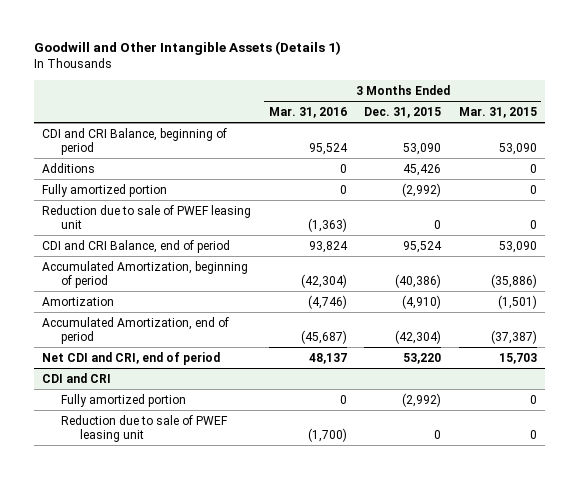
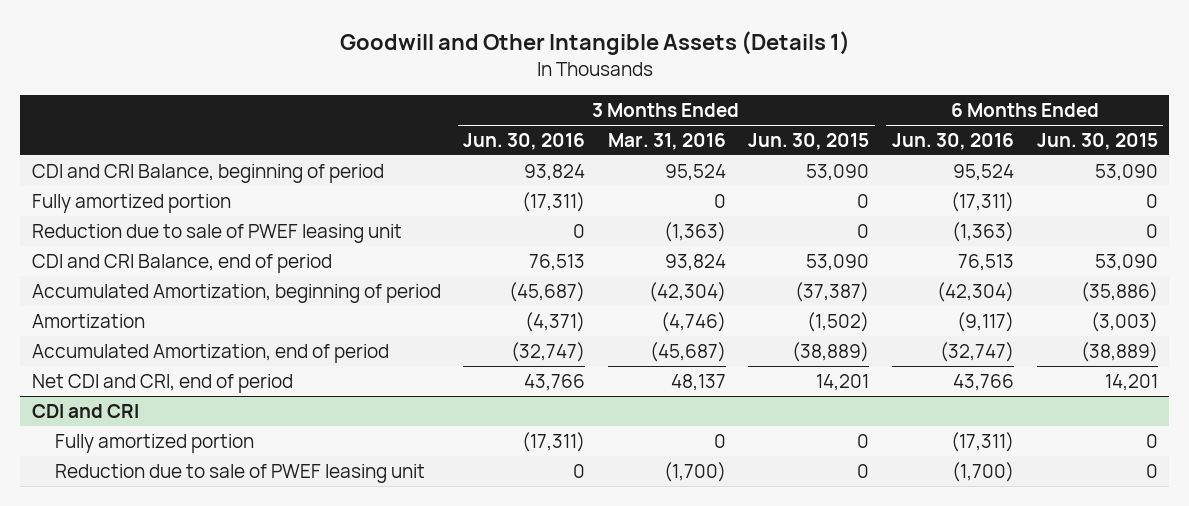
- | 3 Months Ended Mar. 31, 2016 | 3 Months Ended Dec. 31, 2015 | 3 Months Ended Mar. 31, 2015
+ | 3 Months Ended Jun. 30, 2016 | 3 Months Ended Mar. 31, 2016 | 3 Months Ended Jun. 30, 2015 | 6 Months Ended Jun. 30, 2016 | 6 Months Ended Jun. 30, 2015
- Additions | 0 | 45,426 | 0

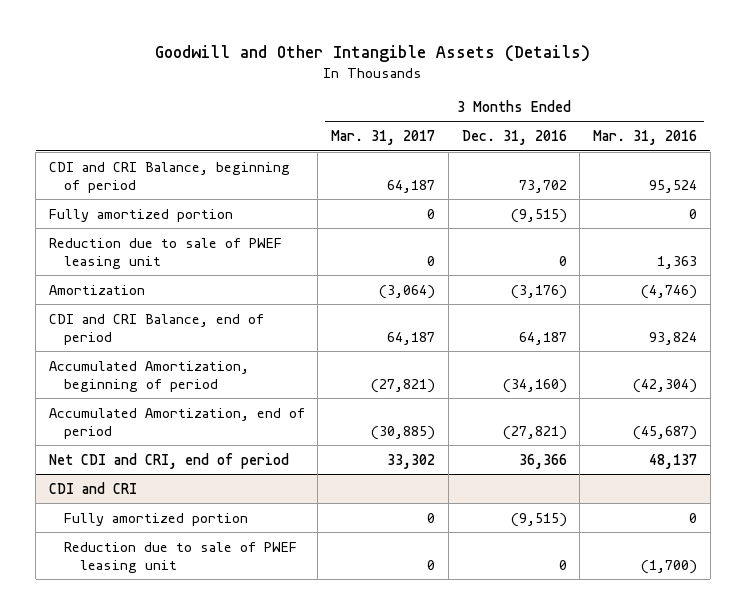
- Goodwill and Other Intangible Assets (Details 1)
+ Goodwill and Other Intangible Assets (Details)
- | 3 Months Ended Jun. 30, 2016 | 3 Months Ended Mar. 31, 2016 | 3 Months Ended Jun. 30, 2015 | 6 Months Ended Jun. 30, 2016 | 6 Months Ended Jun. 30, 2015
+ | 3 Months Ended Mar. 31, 2017 | 3 Months Ended Dec. 31, 2016 | 3 Months Ended Mar. 31, 2016
- Reduction due to sale of PWEF leasing unit | 0 | (1,363) | 0 | (1,363) | 0
+ Reduction due to sale of PWEF leasing unit | 0 | 0 | 1,363
moved up: Amortization | (3,064) | (3,176) | (4,746)

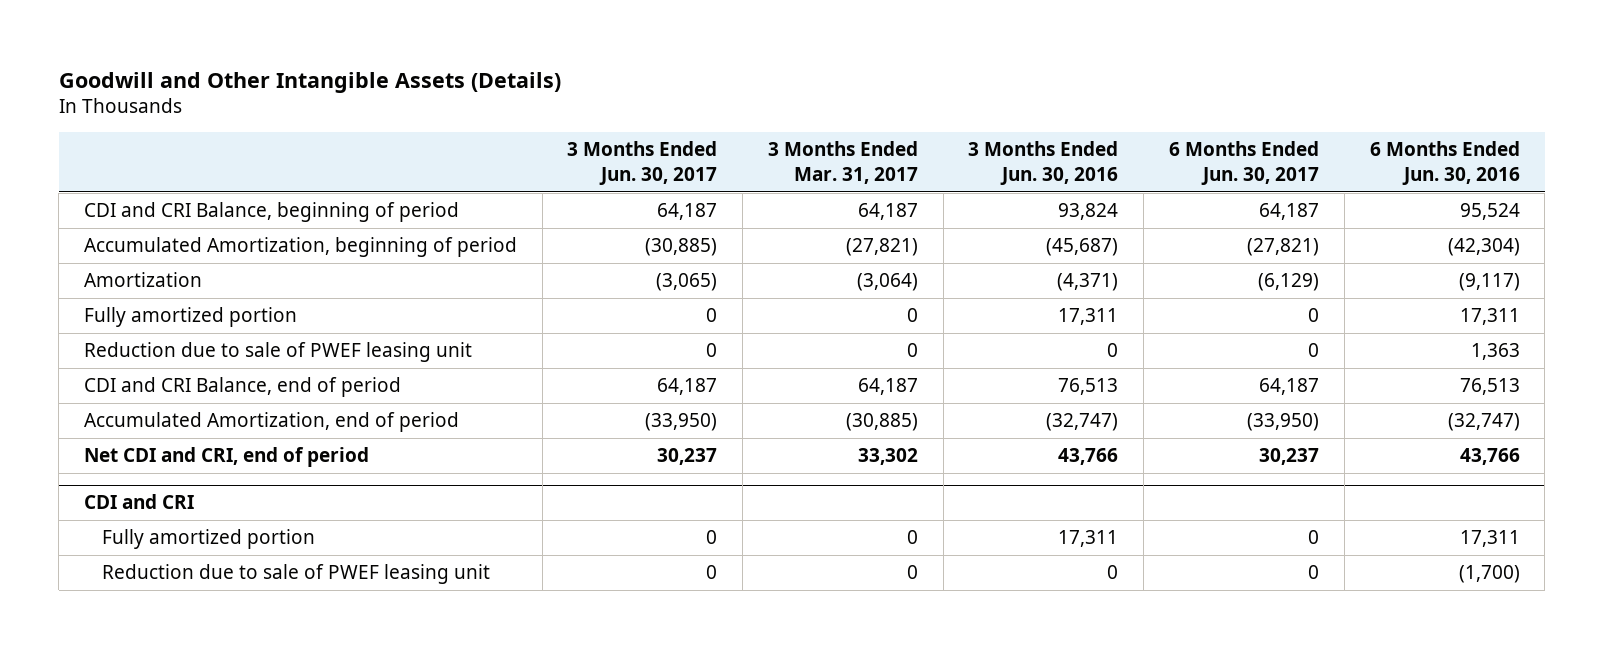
- | 3 Months Ended Mar. 31, 2017 | 3 Months Ended Dec. 31, 2016 | 3 Months Ended Mar. 31, 2016
+ | 3 Months Ended Jun. 30, 2017 | 3 Months Ended Mar. 31, 2017 | 3 Months Ended Jun. 30, 2016 | 6 Months Ended Jun. 30, 2017 | 6 Months Ended Jun. 30, 2016
moved up: Accumulated Amortization, beginning of period | (30,885) | (27,821) | (45,687) | (27,821) | (42,304)
moved up: Amortization | (3,065) | (3,064) | (4,371) | (6,129) | (9,117)

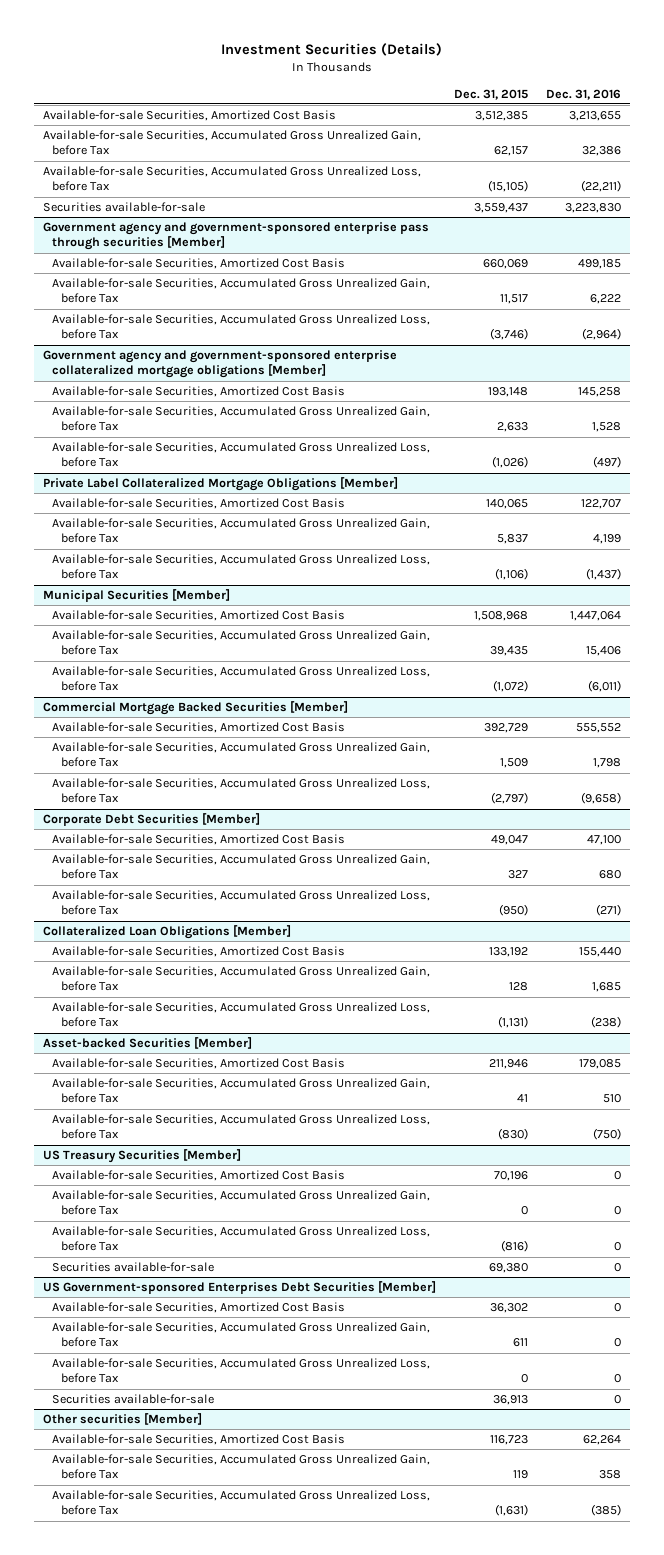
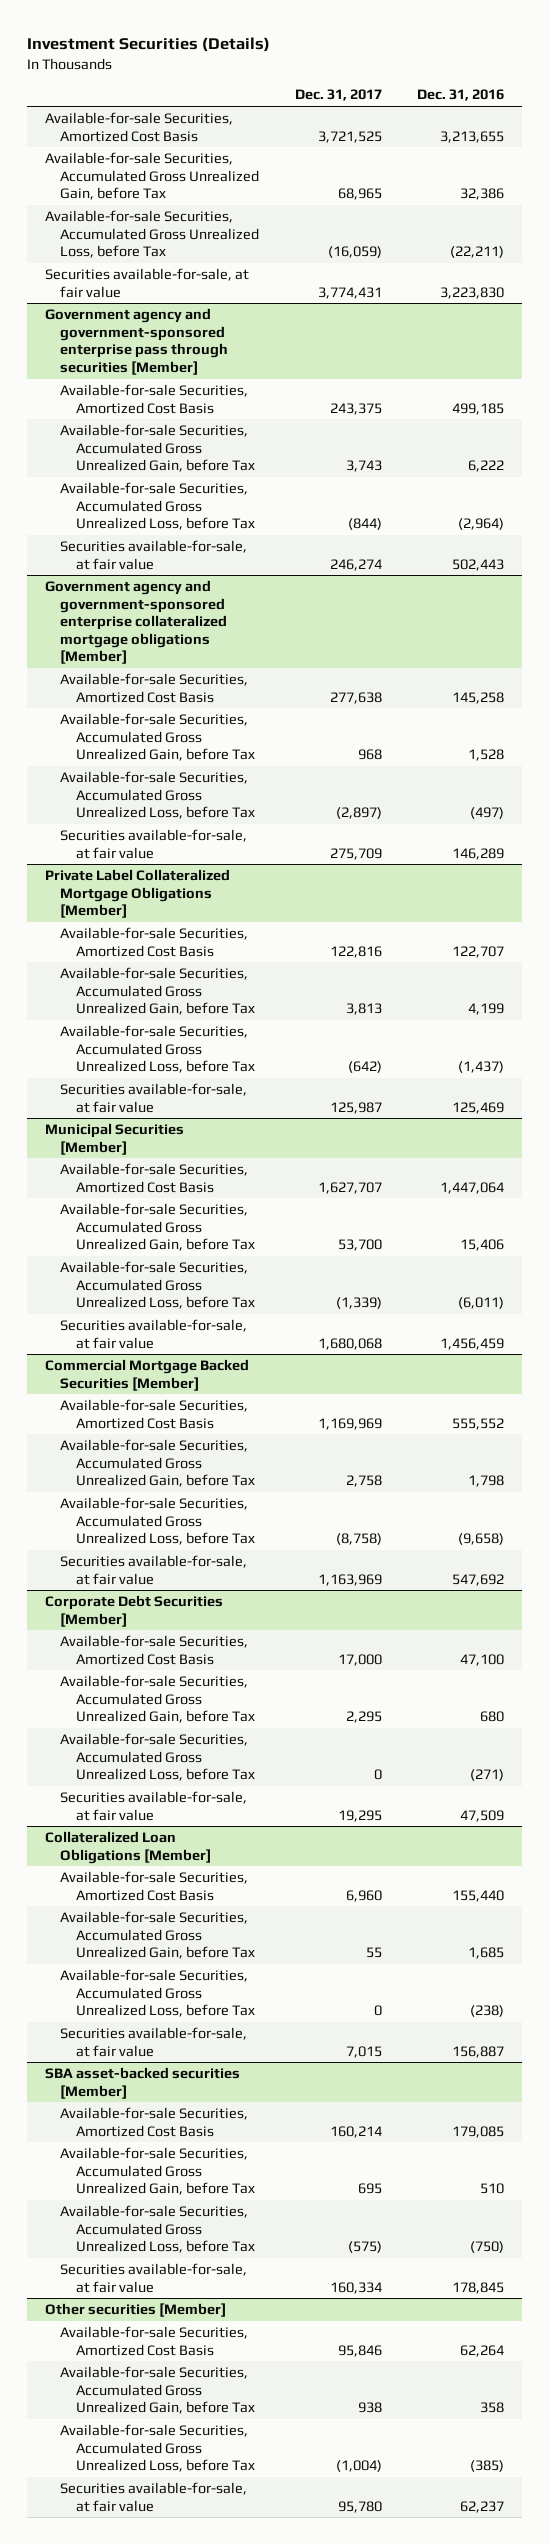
- | Dec. 31, 2015 | Dec. 31, 2016
+ | Dec. 31, 2017 | Dec. 31, 2016
- Securities available-for-sale | 3,559,437 | 3,223,830
+ Securities available-for-sale, at fair value | 3,774,431 | 3,223,830
@ Government agency and government-sponsored enterprise pass through securities [Member]
+ Securities available-for-sale, at fair value | 246,274 | 502,443
@ Government agency and government-sponsored enterprise collateralized mortgage obligations [Member]
+ Securities available-for-sale, at fair value | 275,709 | 146,289
@ Private Label Collateralized Mortgage Obligations [Member]
+ Securities available-for-sale, at fair value | 125,987 | 125,469
@ Municipal Securities [Member]
+ Securities available-for-sale, at fair value | 1,680,068 | 1,456,459
@ Commercial Mortgage Backed Securities [Member]
+ Securities available-for-sale, at fair value | 1,163,969 | 547,692
@ Corporate Debt Securities [Member]
+ Securities available-for-sale, at fair value | 19,295 | 47,509
- Asset-backed Securities [Member]
@ Collateralized Loan Obligations [Member]
+ Securities available-for-sale, at fair value | 7,015 | 156,887
+ SBA asset-backed securities [Member]
- US Treasury Securities [Member]
- Available-for-sale Securities, Amortized Cost Basis | 70,196 | 0
- Available-for-sale Securities, Accumulated Gross Unrealized Gain, before Tax | 0 | 0
- Available-for-sale Securities, Accumulated Gross Unrealized Loss, before Tax | (816) | 0
- Securities available-for-sale | 69,380 | 0
- US Government-sponsored Enterprises Debt Securities [Member]
- Available-for-sale Securities, Amortized Cost Basis | 36,302 | 0
- Available-for-sale Securities, Accumulated Gross Unrealized Gain, before Tax | 611 | 0
- Available-for-sale Securities, Accumulated Gross Unrealized Loss, before Tax | 0 | 0
- Securities available-for-sale | 36,913 | 0
+ Securities available-for-sale, at fair value | 160,334 | 178,845
@ Other securities [Member]
+ Securities available-for-sale, at fair value | 95,780 | 62,237

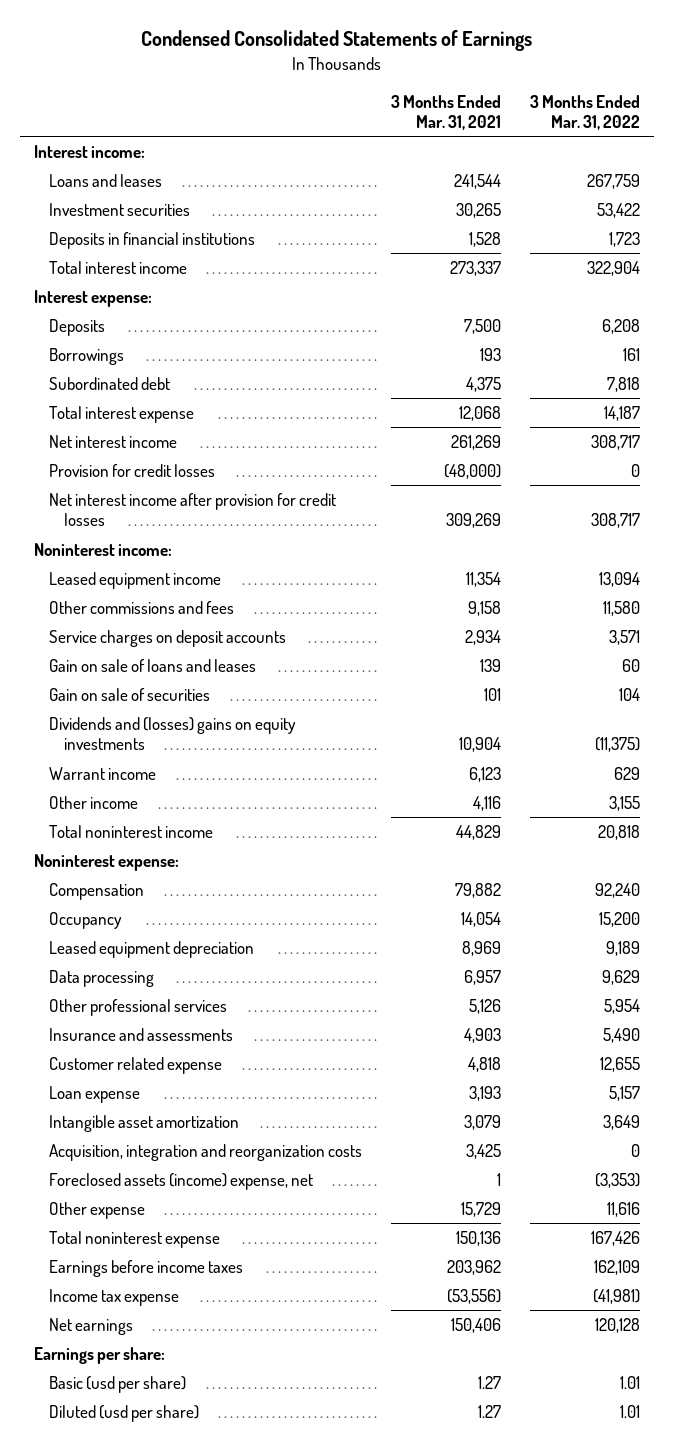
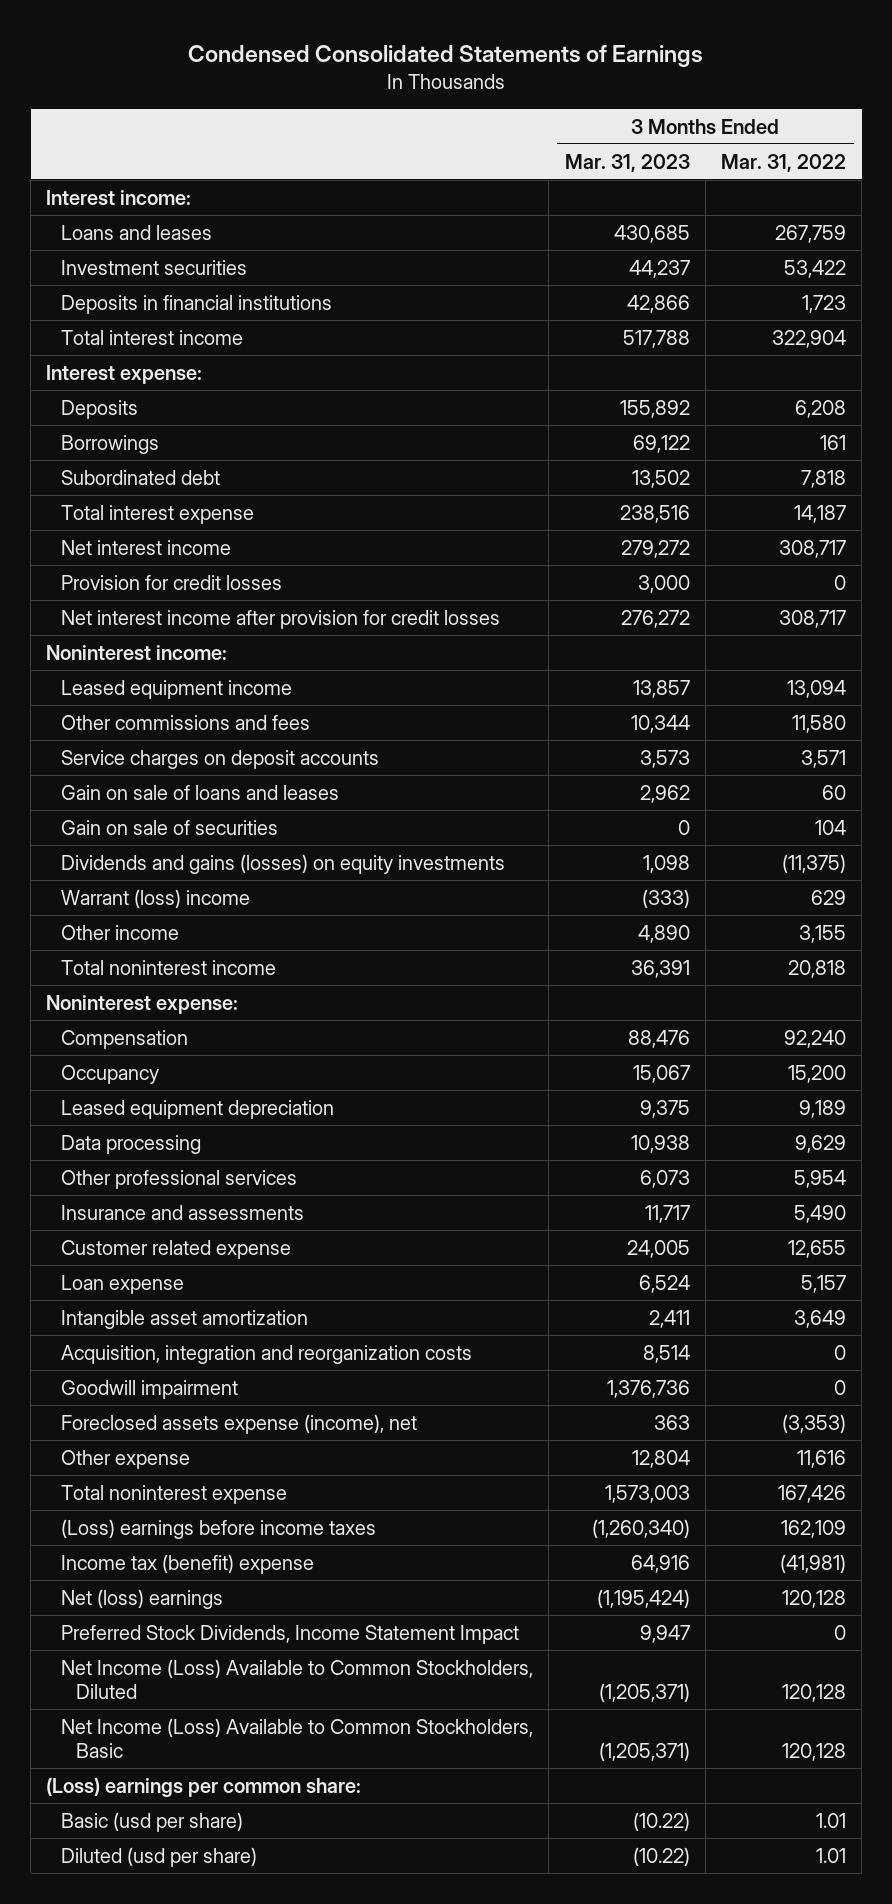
- | 3 Months Ended Mar. 31, 2021 | 3 Months Ended Mar. 31, 2022
+ | 3 Months Ended Mar. 31, 2023 | 3 Months Ended Mar. 31, 2022
- Dividends and (losses) gains on equity investments | 10,904 | (11,375)
- Warrant income | 6,123 | 629
+ Dividends and gains (losses) on equity investments | 1,098 | (11,375)
+ Warrant (loss) income | (333) | 629
- Foreclosed assets (income) expense, net | 1 | (3,353)
+ Goodwill impairment | 1,376,736 | 0
+ Foreclosed assets expense (income), net | 363 | (3,353)
- Earnings before income taxes | 203,962 | 162,109
- Income tax expense | (53,556) | (41,981)
- Net earnings | 150,406 | 120,128
- Earnings per share:
+ (Loss) earnings before income taxes | (1,260,340) | 162,109
+ Income tax (benefit) expense | 64,916 | (41,981)
+ Net (loss) earnings | (1,195,424) | 120,128
+ Preferred Stock Dividends, Income Statement Impact | 9,947 | 0
+ Net Income (Loss) Available to Common Stockholders, Diluted | (1,205,371) | 120,128
+ Net Income (Loss) Available to Common Stockholders, Basic | (1,205,371) | 120,128
+ (Loss) earnings per common share:

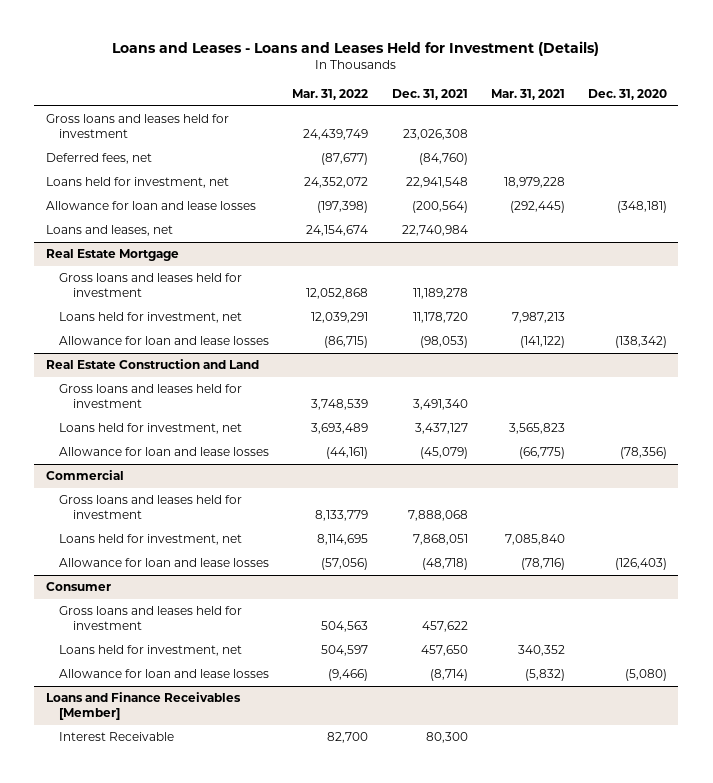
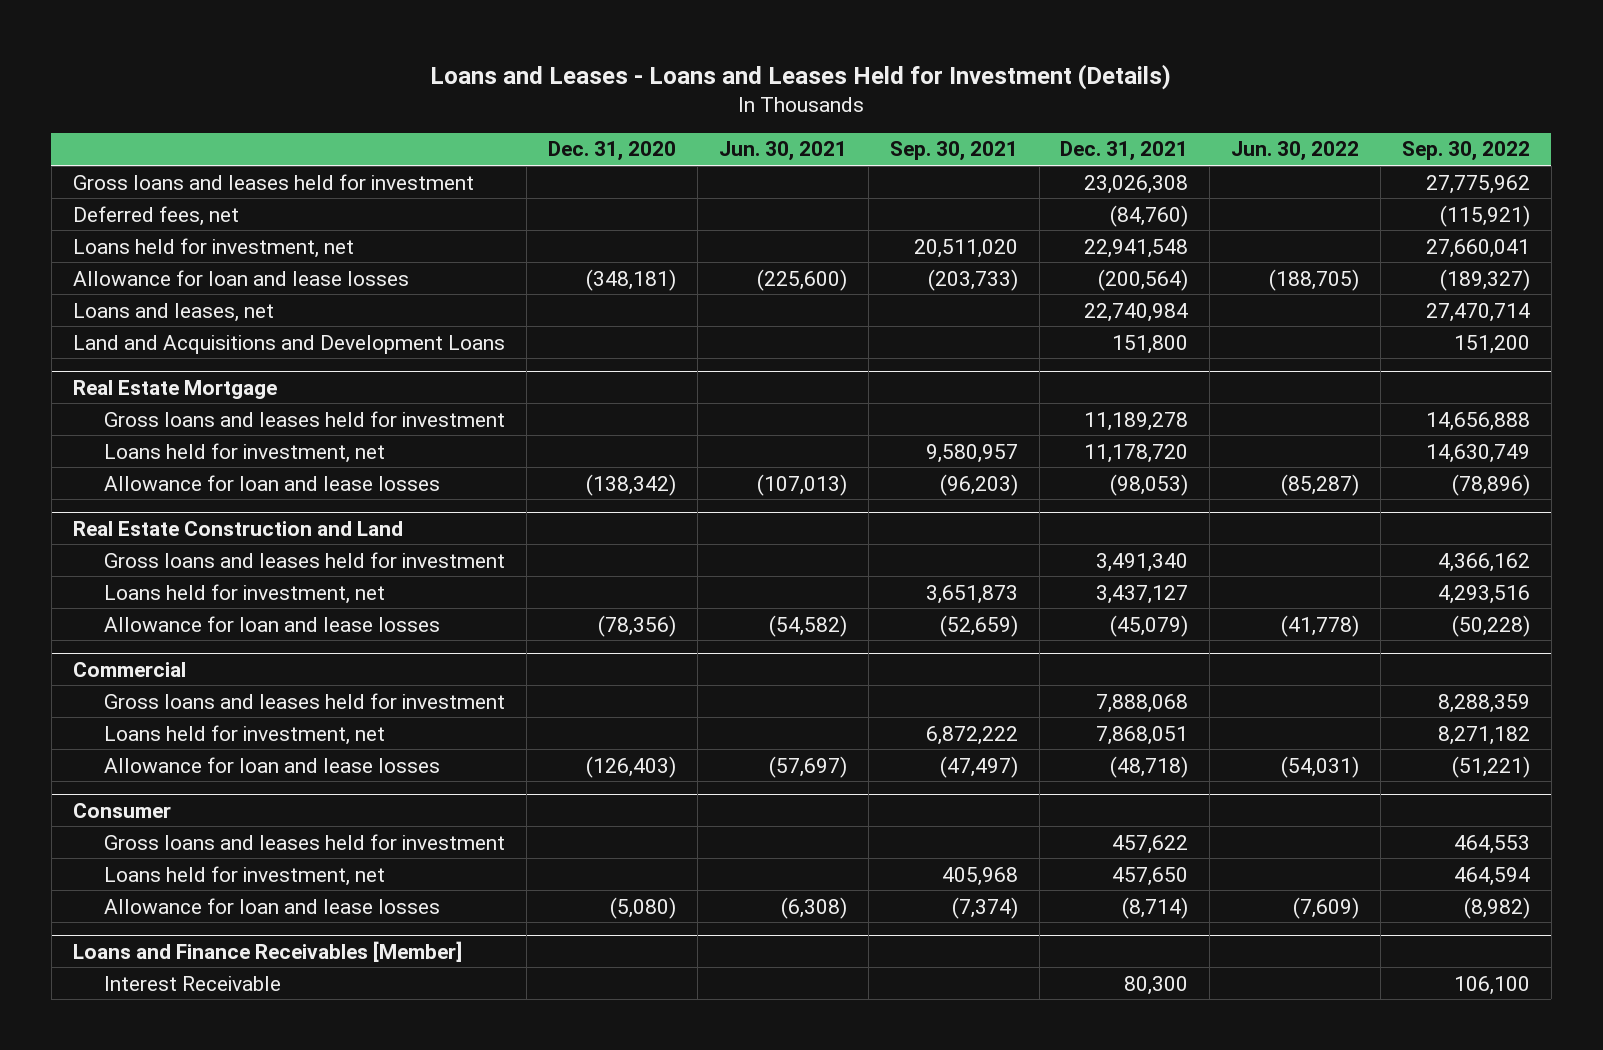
- | Mar. 31, 2022 | Dec. 31, 2021 | Mar. 31, 2021 | Dec. 31, 2020
+ | Dec. 31, 2020 | Jun. 30, 2021 | Sep. 30, 2021 | Dec. 31, 2021 | Jun. 30, 2022 | Sep. 30, 2022
+ Land and Acquisitions and Development Loans | | | | 151,800 | | 151,200

